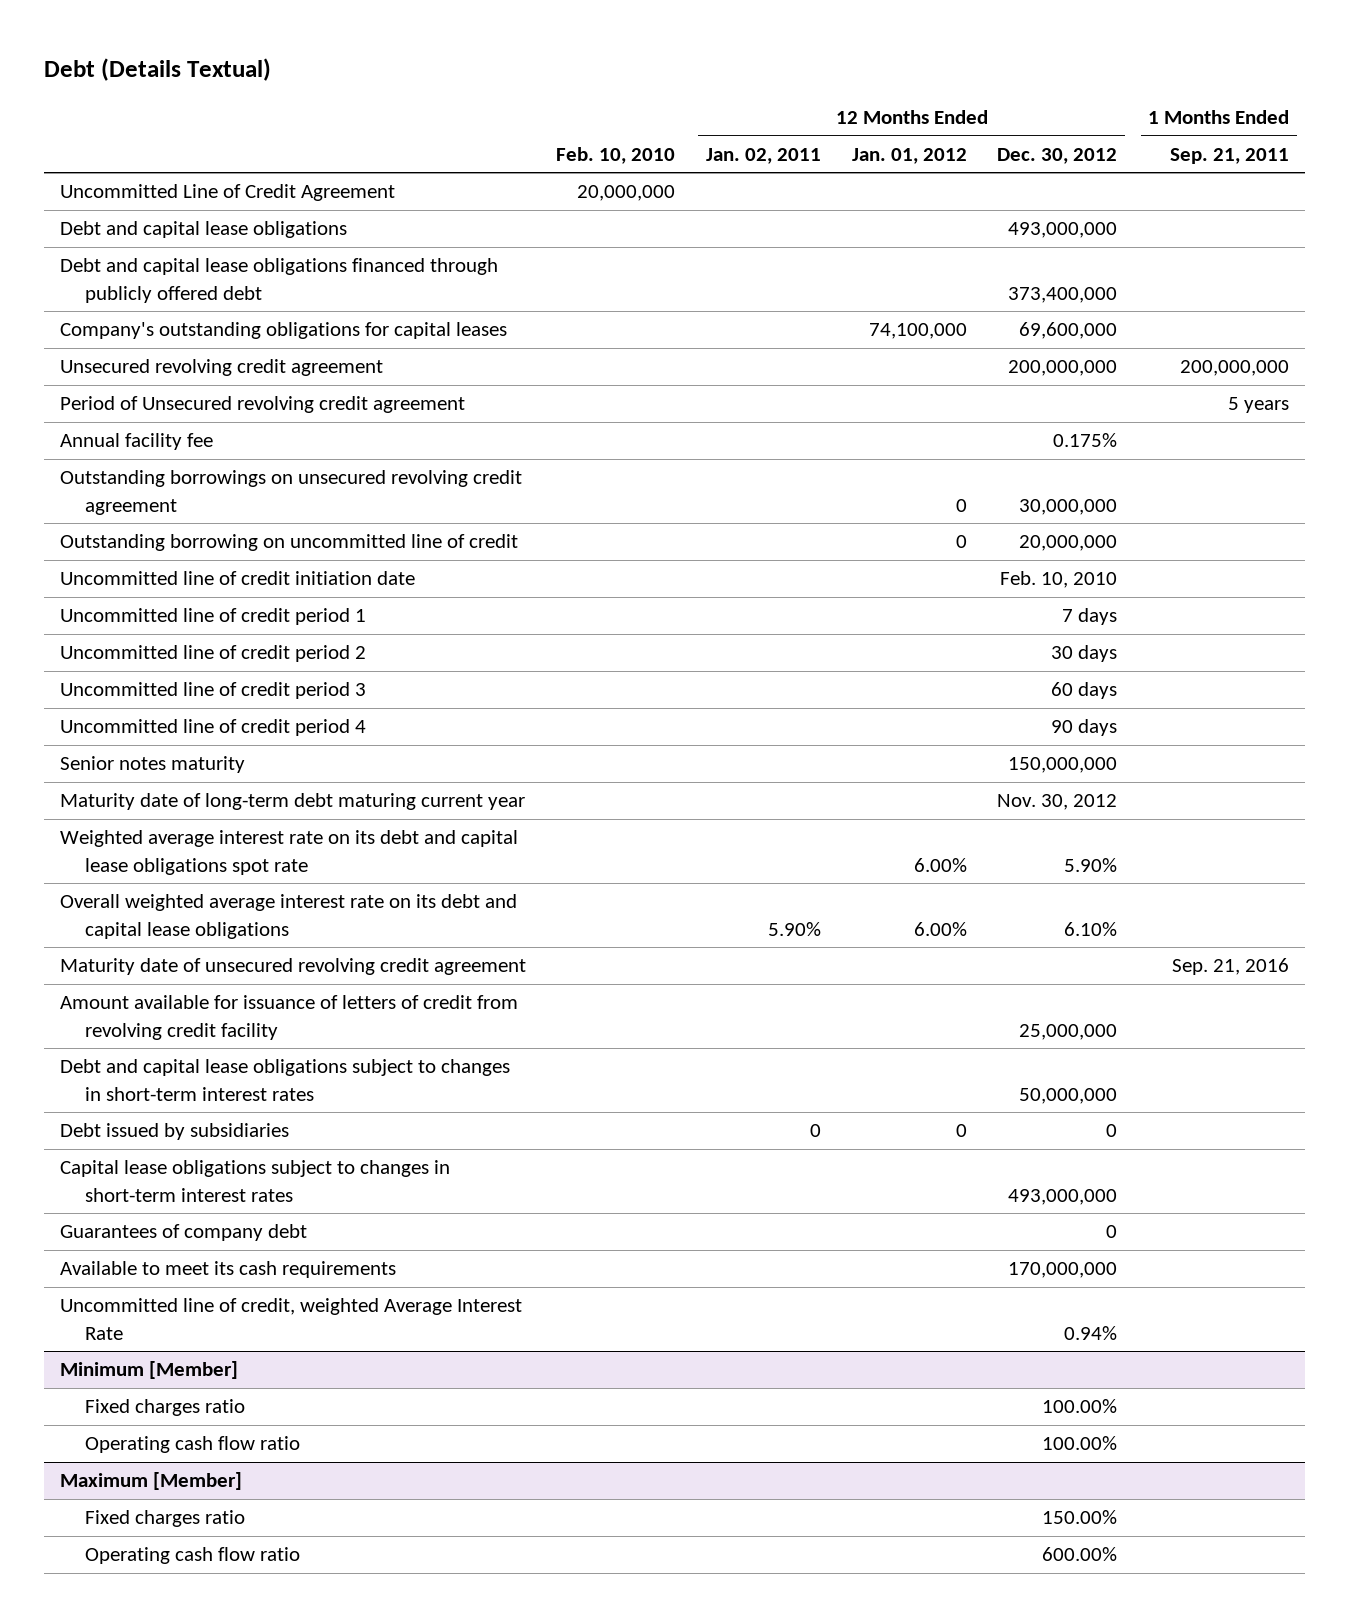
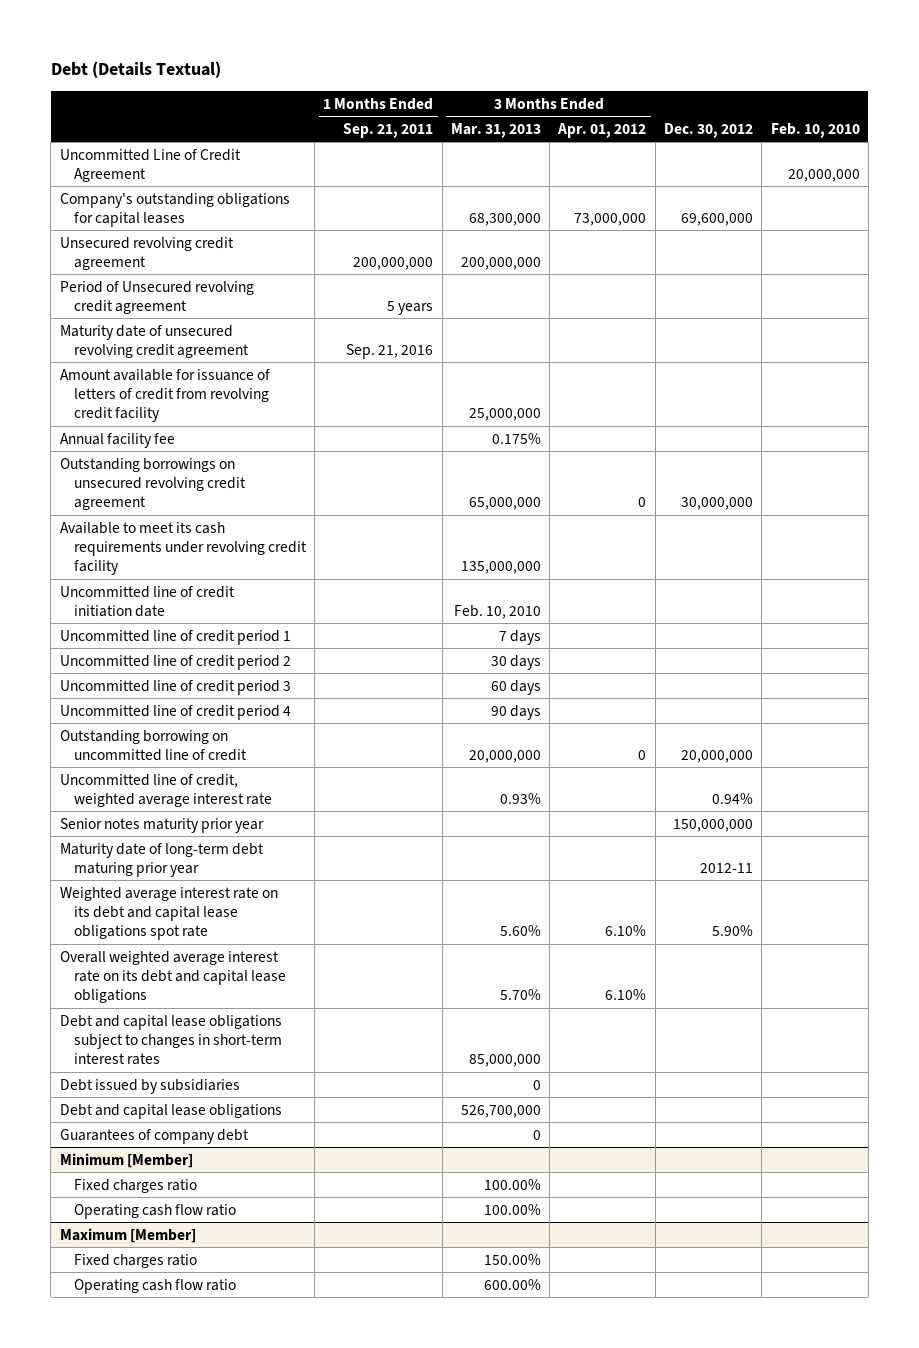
- | Feb. 10, 2010 | 12 Months Ended Jan. 02, 2011 | 12 Months Ended Jan. 01, 2012 | 12 Months Ended Dec. 30, 2012 | 1 Months Ended Sep. 21, 2011
+ | 1 Months Ended Sep. 21, 2011 | 3 Months Ended Mar. 31, 2013 | 3 Months Ended Apr. 01, 2012 | Dec. 30, 2012 | Feb. 10, 2010
- Debt and capital lease obligations financed through publicly offered debt | | | | 373,400,000 |
moved up: Maturity date of unsecured revolving credit agreement | Sep. 21, 2016 | | | |
moved up: Amount available for issuance of letters of credit from revolving credit facility | | 25,000,000 | | |
+ Available to meet its cash requirements under revolving credit facility | | 135,000,000 | | |
- Senior notes maturity | | | | 150,000,000 |
- Maturity date of long-term debt maturing current year | | | | Nov. 30, 2012 |
moved down: Outstanding borrowing on uncommitted line of credit | | 20,000,000 | 0 | 20,000,000 |
+ Uncommitted line of credit, weighted average interest rate | | 0.93% | | 0.94% |
+ Senior notes maturity prior year | | | | 150,000,000 |
+ Maturity date of long-term debt maturing prior year | | | | 2012-11 |
- Capital lease obligations subject to changes in short-term interest rates | | | | 493,000,000 |
moved down: Debt and capital lease obligations | | 526,700,000 | | |
- Available to meet its cash requirements | | | | 170,000,000 |
- Uncommitted line of credit, weighted Average Interest Rate | | | | 0.94% |

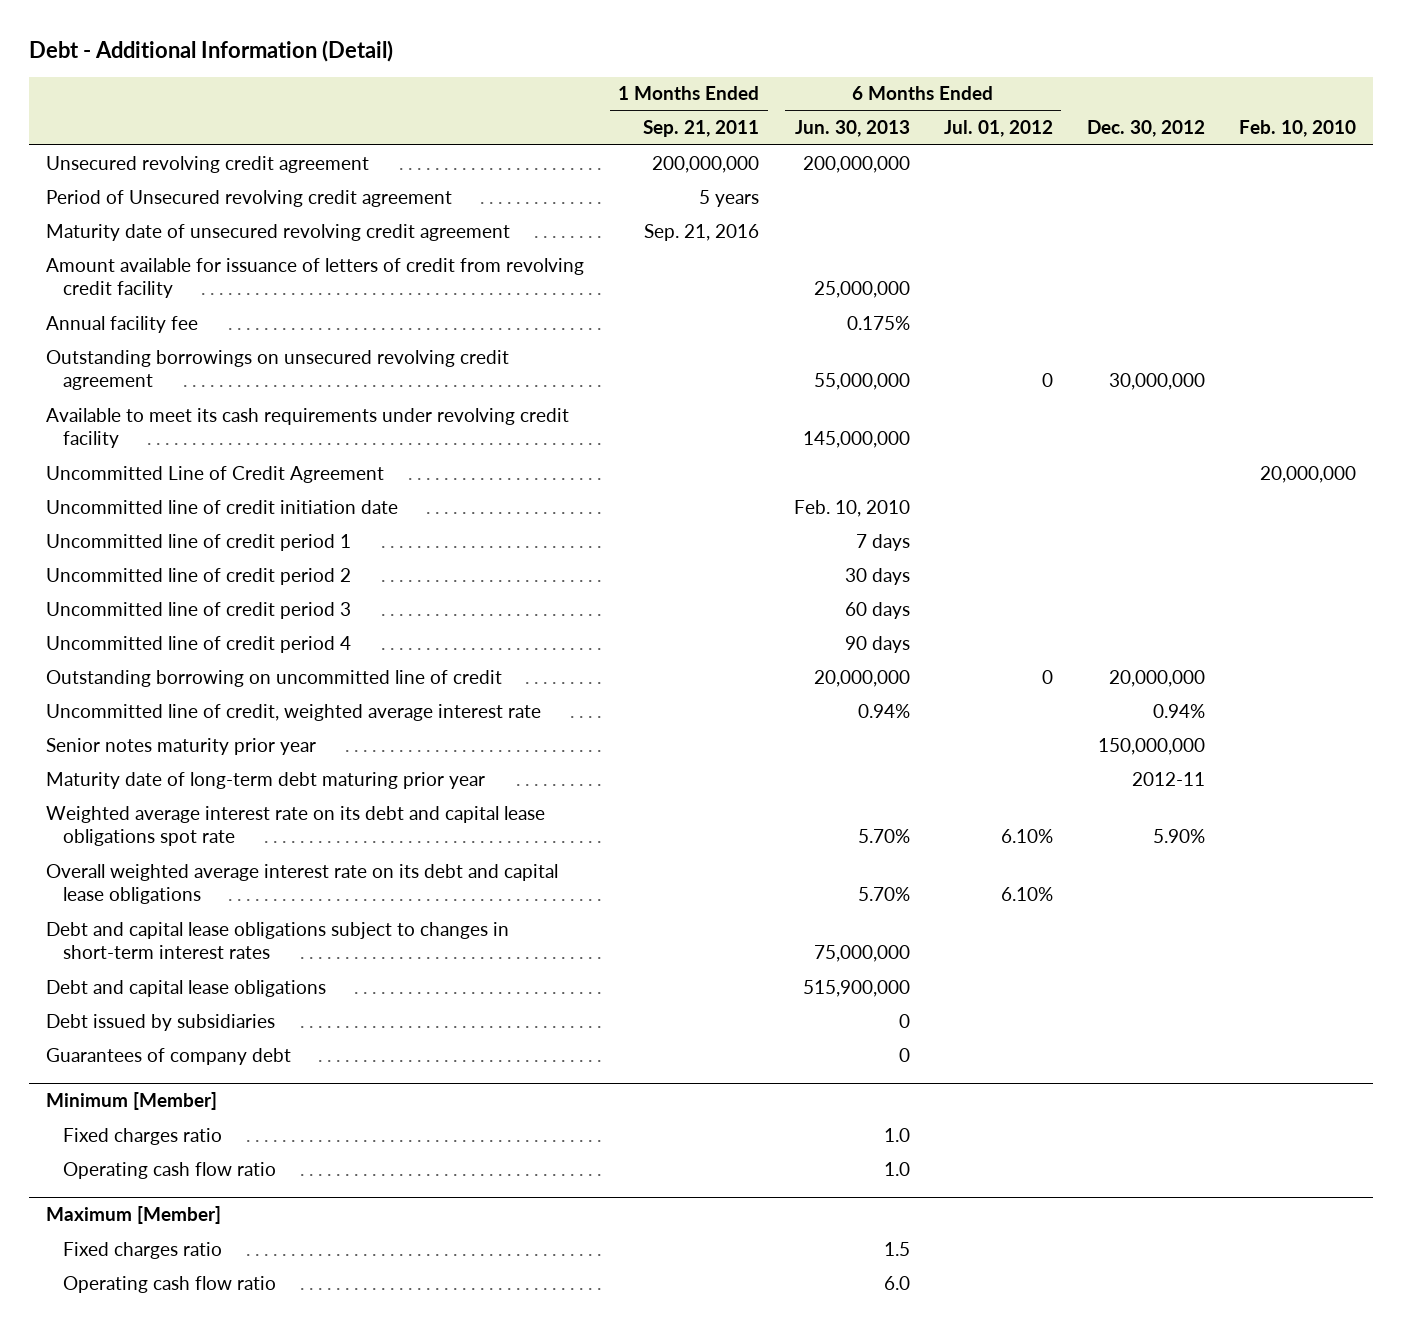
- Debt (Details Textual)
+ Debt - Additional Information (Detail)
- | 1 Months Ended Sep. 21, 2011 | 3 Months Ended Mar. 31, 2013 | 3 Months Ended Apr. 01, 2012 | Dec. 30, 2012 | Feb. 10, 2010
+ | 1 Months Ended Sep. 21, 2011 | 6 Months Ended Jun. 30, 2013 | 6 Months Ended Jul. 01, 2012 | Dec. 30, 2012 | Feb. 10, 2010
- Company's outstanding obligations for capital leases | | 68,300,000 | 73,000,000 | 69,600,000 |
moved down: Uncommitted Line of Credit Agreement | | | | | 20,000,000
moved down: Debt issued by subsidiaries | | 0 | | |

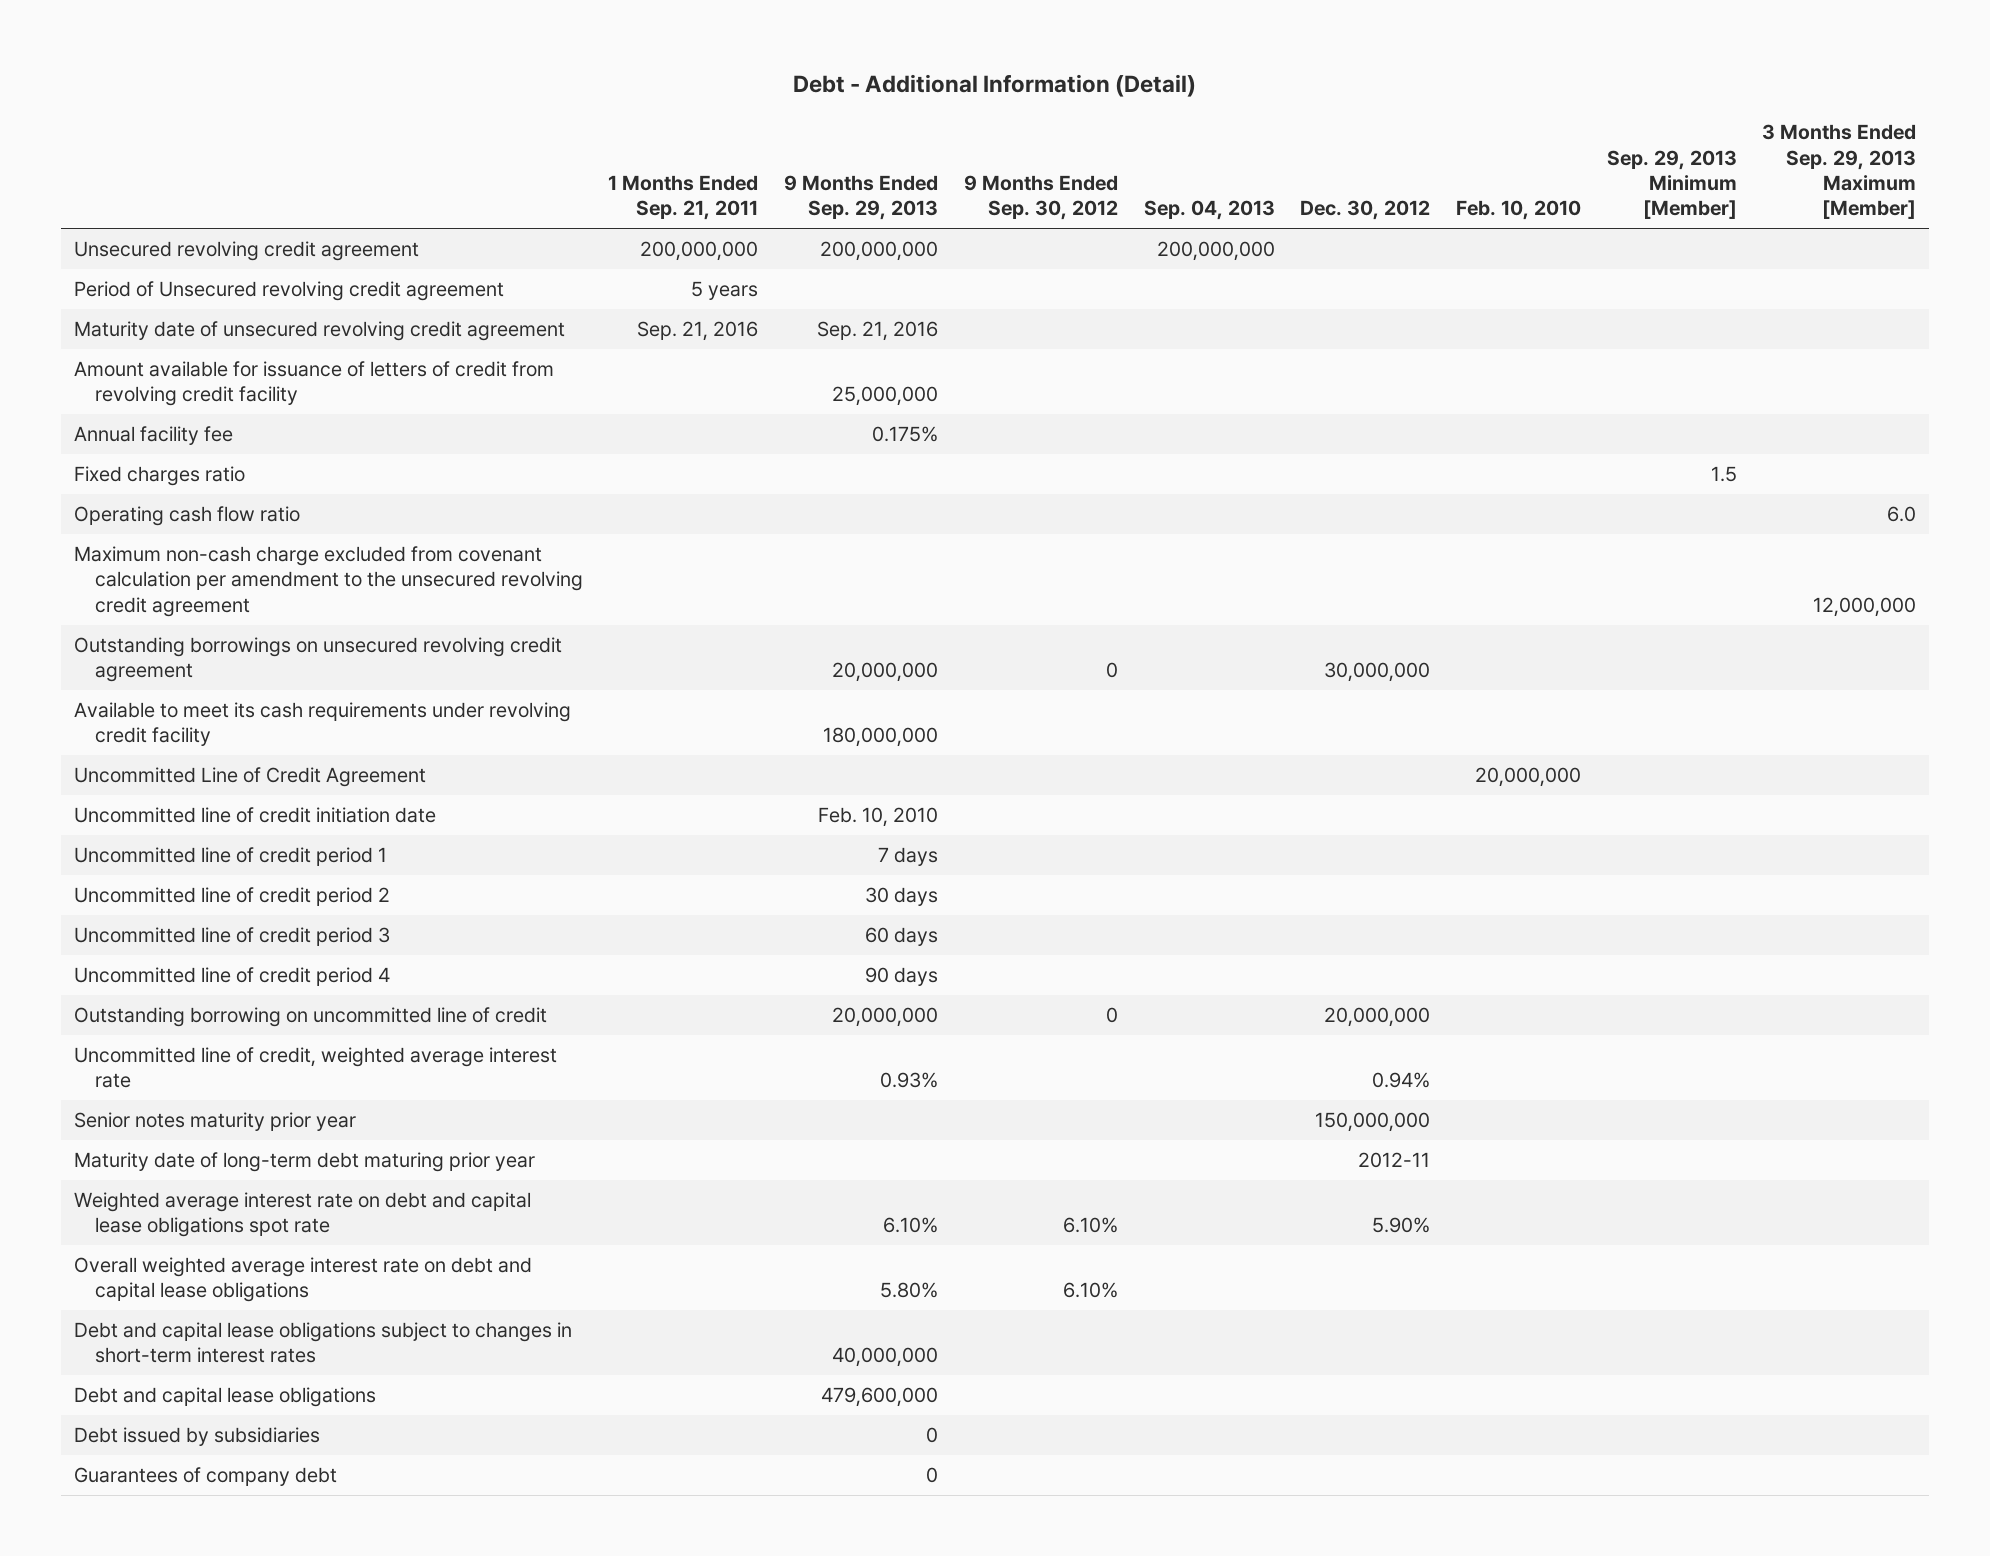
- | 1 Months Ended Sep. 21, 2011 | 6 Months Ended Jun. 30, 2013 | 6 Months Ended Jul. 01, 2012 | Dec. 30, 2012 | Feb. 10, 2010
+ | 1 Months Ended Sep. 21, 2011 | 9 Months Ended Sep. 29, 2013 | 9 Months Ended Sep. 30, 2012 | Sep. 04, 2013 | Dec. 30, 2012 | Feb. 10, 2010 | Sep. 29, 2013 Minimum [Member] | 3 Months Ended Sep. 29, 2013 Maximum [Member]
+ Fixed charges ratio | | | | | | | 1.5 |
+ Operating cash flow ratio | | | | | | | | 6.0
+ Maximum non-cash charge excluded from covenant calculation per amendment to the unsecured revolving credit agreement | | | | | | | | 12,000,000
- Weighted average interest rate on its debt and capital lease obligations spot rate | | 5.70% | 6.10% | 5.90% |
- Overall weighted average interest rate on its debt and capital lease obligations | | 5.70% | 6.10% | |
+ Weighted average interest rate on debt and capital lease obligations spot rate | | 6.10% | 6.10% | | 5.90% | | |
+ Overall weighted average interest rate on debt and capital lease obligations | | 5.80% | 6.10% | | | | |
- Minimum [Member]
- Fixed charges ratio | | 1.0 | | |
- Operating cash flow ratio | | 1.0 | | |
- Maximum [Member]
- Fixed charges ratio | | 1.5 | | |
- Operating cash flow ratio | | 6.0 | | |

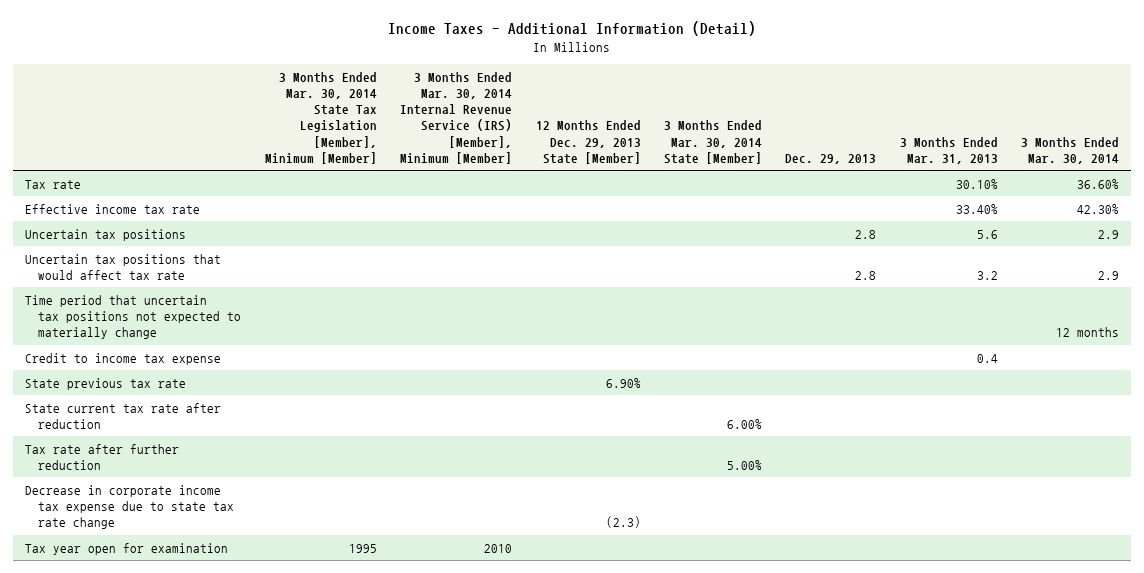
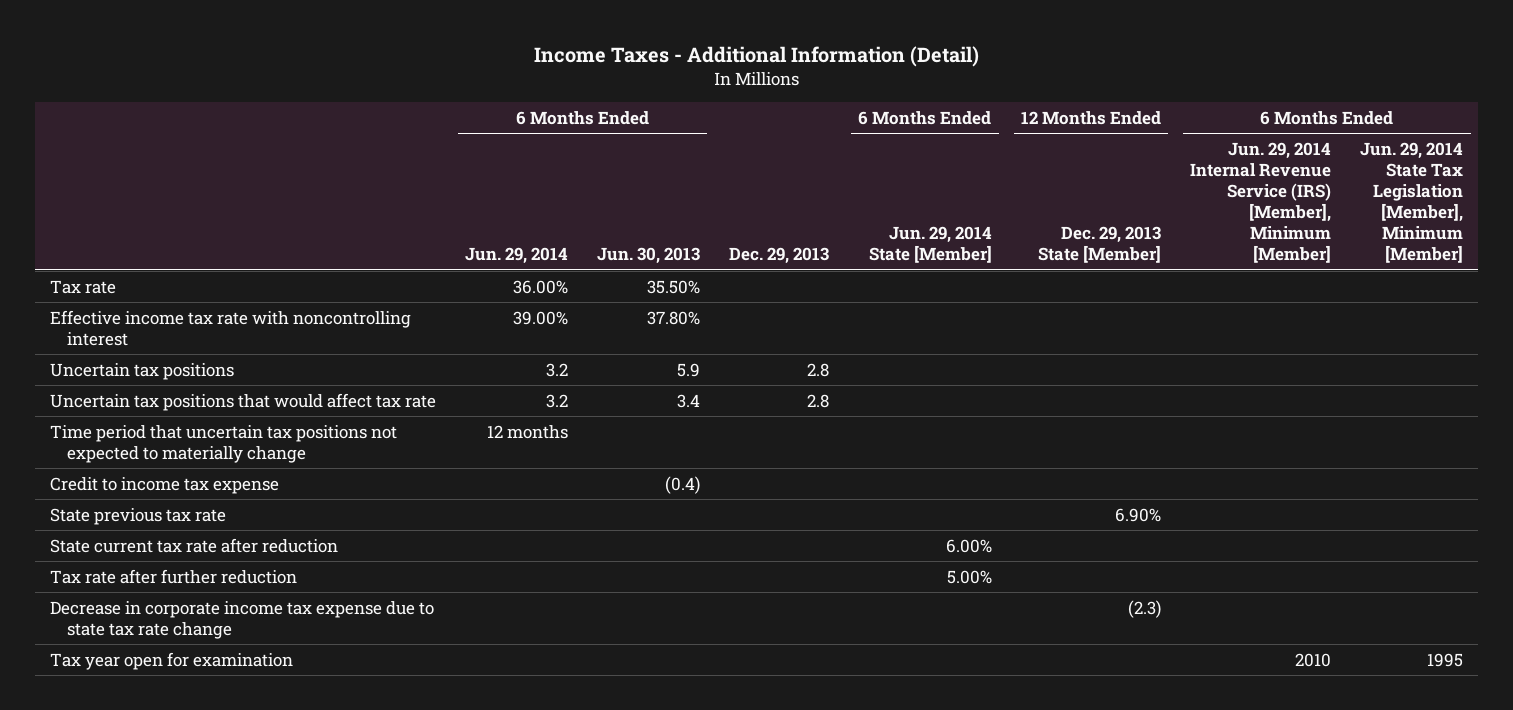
- | 3 Months Ended Mar. 30, 2014 State Tax Legislation [Member], Minimum [Member] | 3 Months Ended Mar. 30, 2014 Internal Revenue Service (IRS) [Member], Minimum [Member] | 12 Months Ended Dec. 29, 2013 State [Member] | 3 Months Ended Mar. 30, 2014 State [Member] | Dec. 29, 2013 | 3 Months Ended Mar. 31, 2013 | 3 Months Ended Mar. 30, 2014
+ | 6 Months Ended Jun. 29, 2014 | 6 Months Ended Jun. 30, 2013 | Dec. 29, 2013 | 6 Months Ended Jun. 29, 2014 State [Member] | 12 Months Ended Dec. 29, 2013 State [Member] | 6 Months Ended Jun. 29, 2014 Internal Revenue Service (IRS) [Member], Minimum [Member] | 6 Months Ended Jun. 29, 2014 State Tax Legislation [Member], Minimum [Member]
- Effective income tax rate | | | | | | 33.40% | 42.30%
+ Effective income tax rate with noncontrolling interest | 39.00% | 37.80% | | | | |

